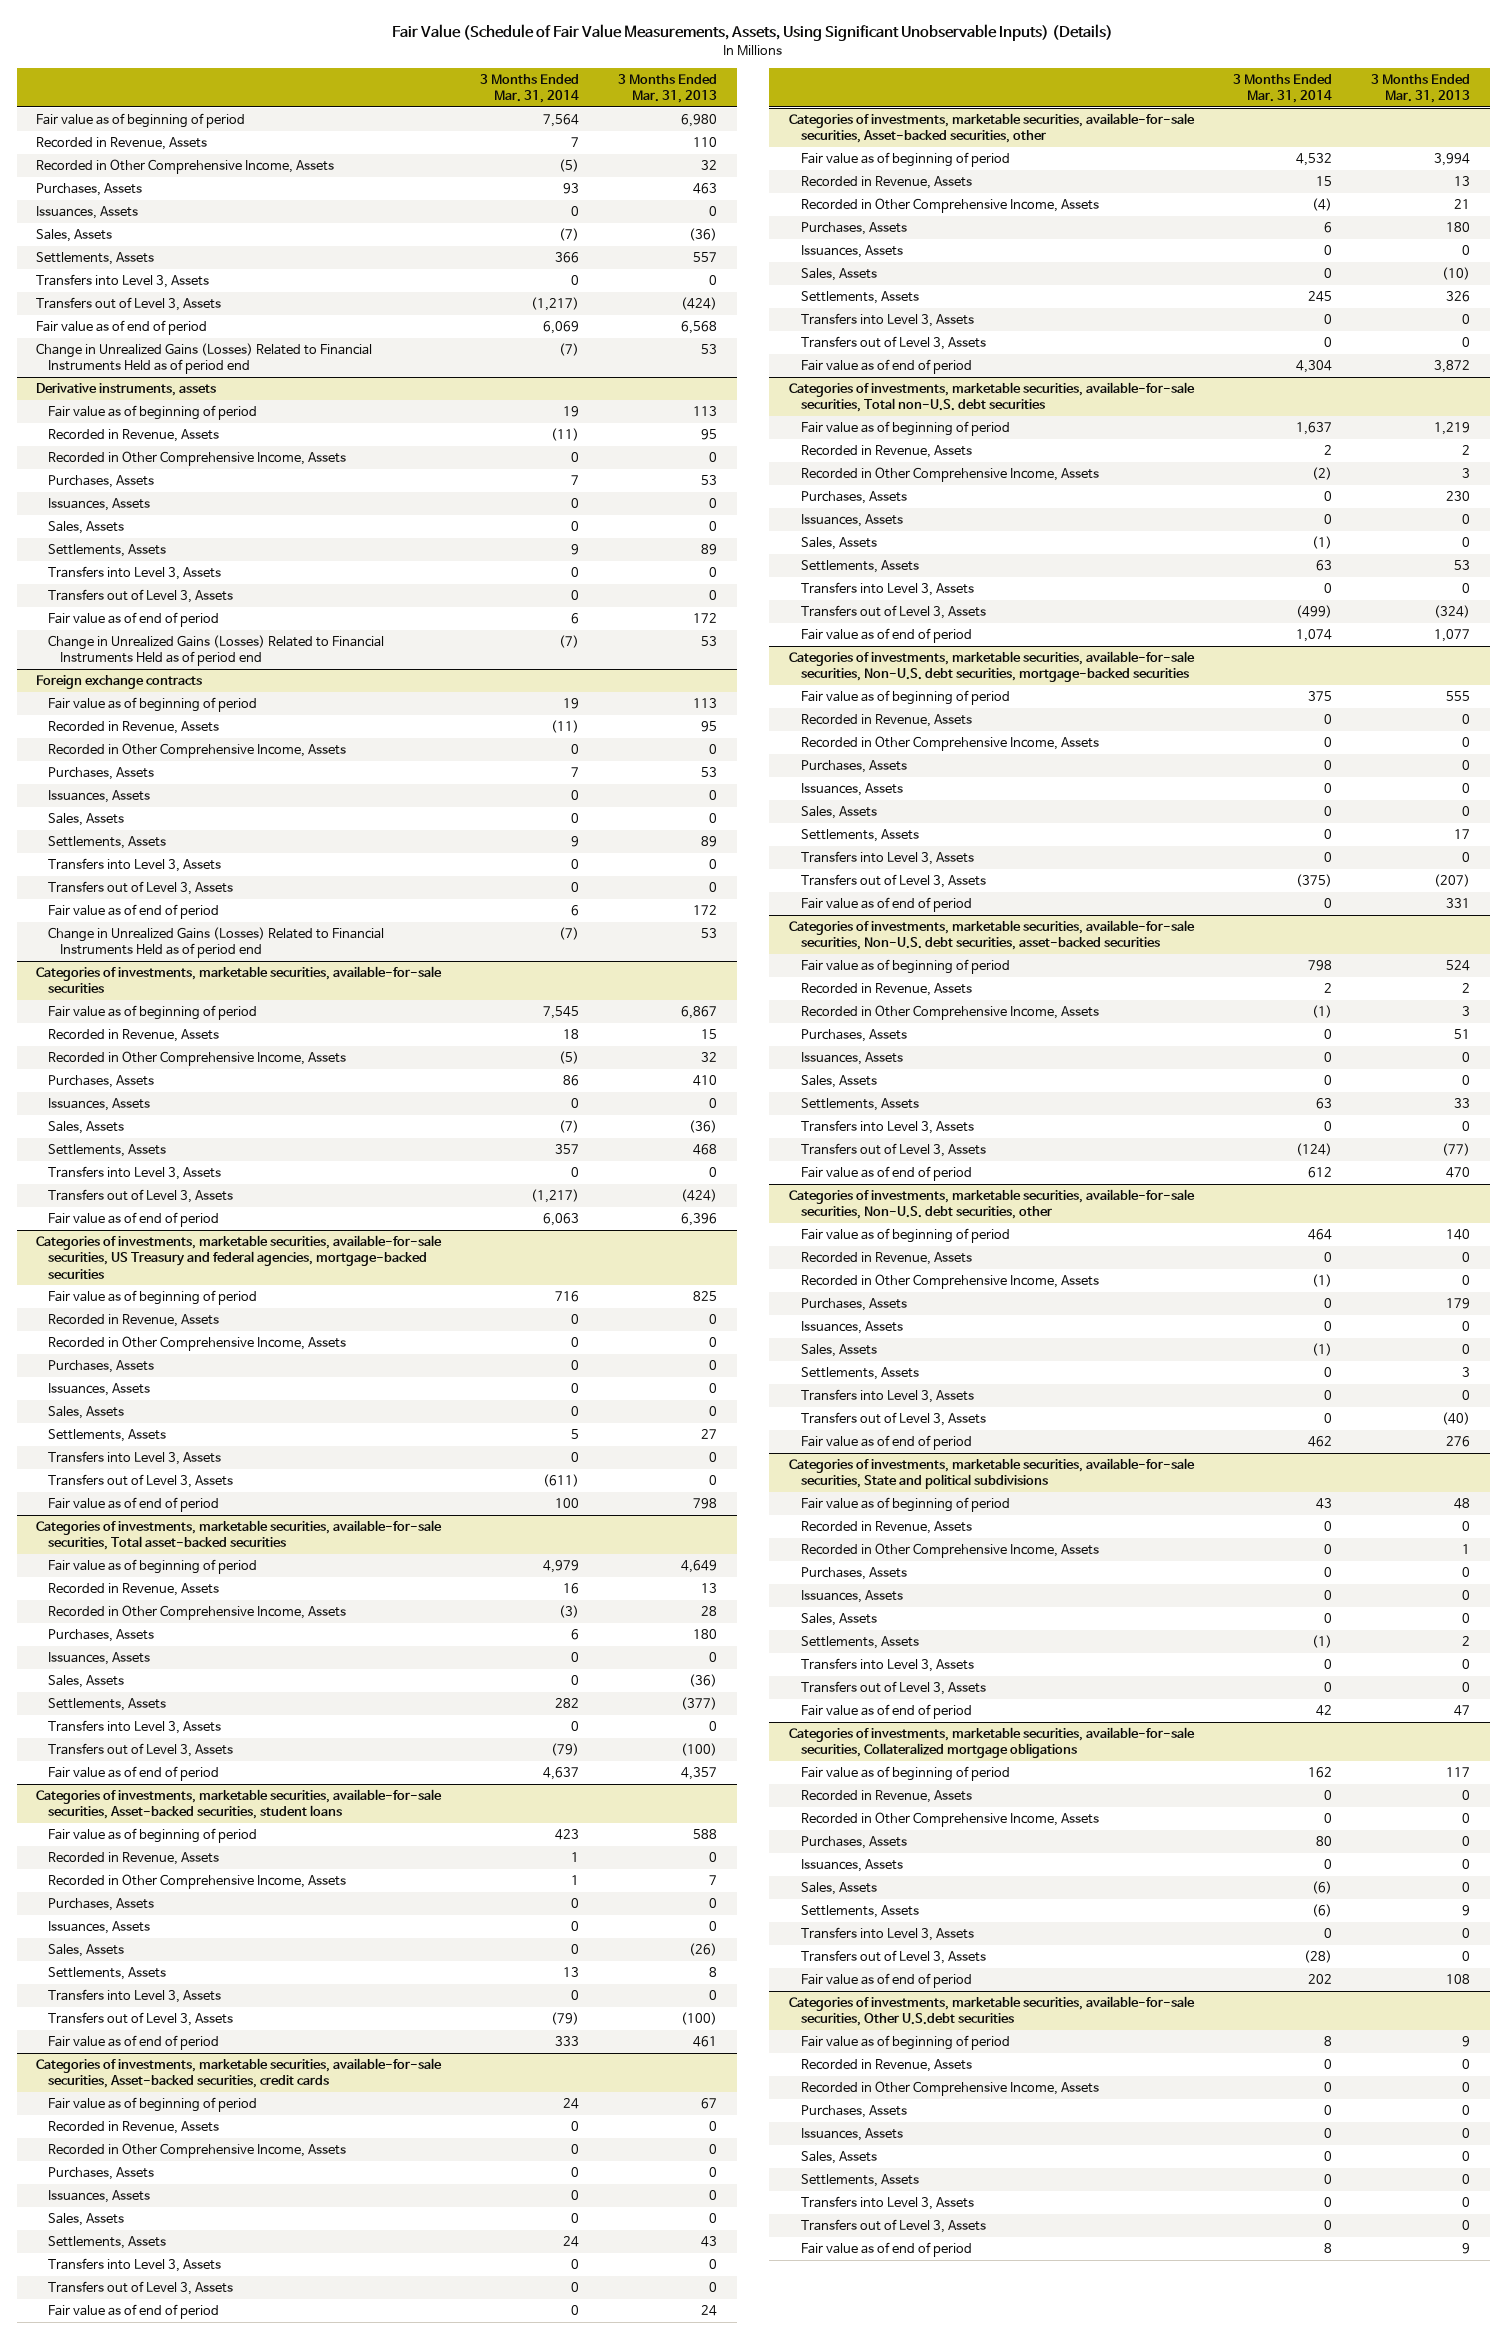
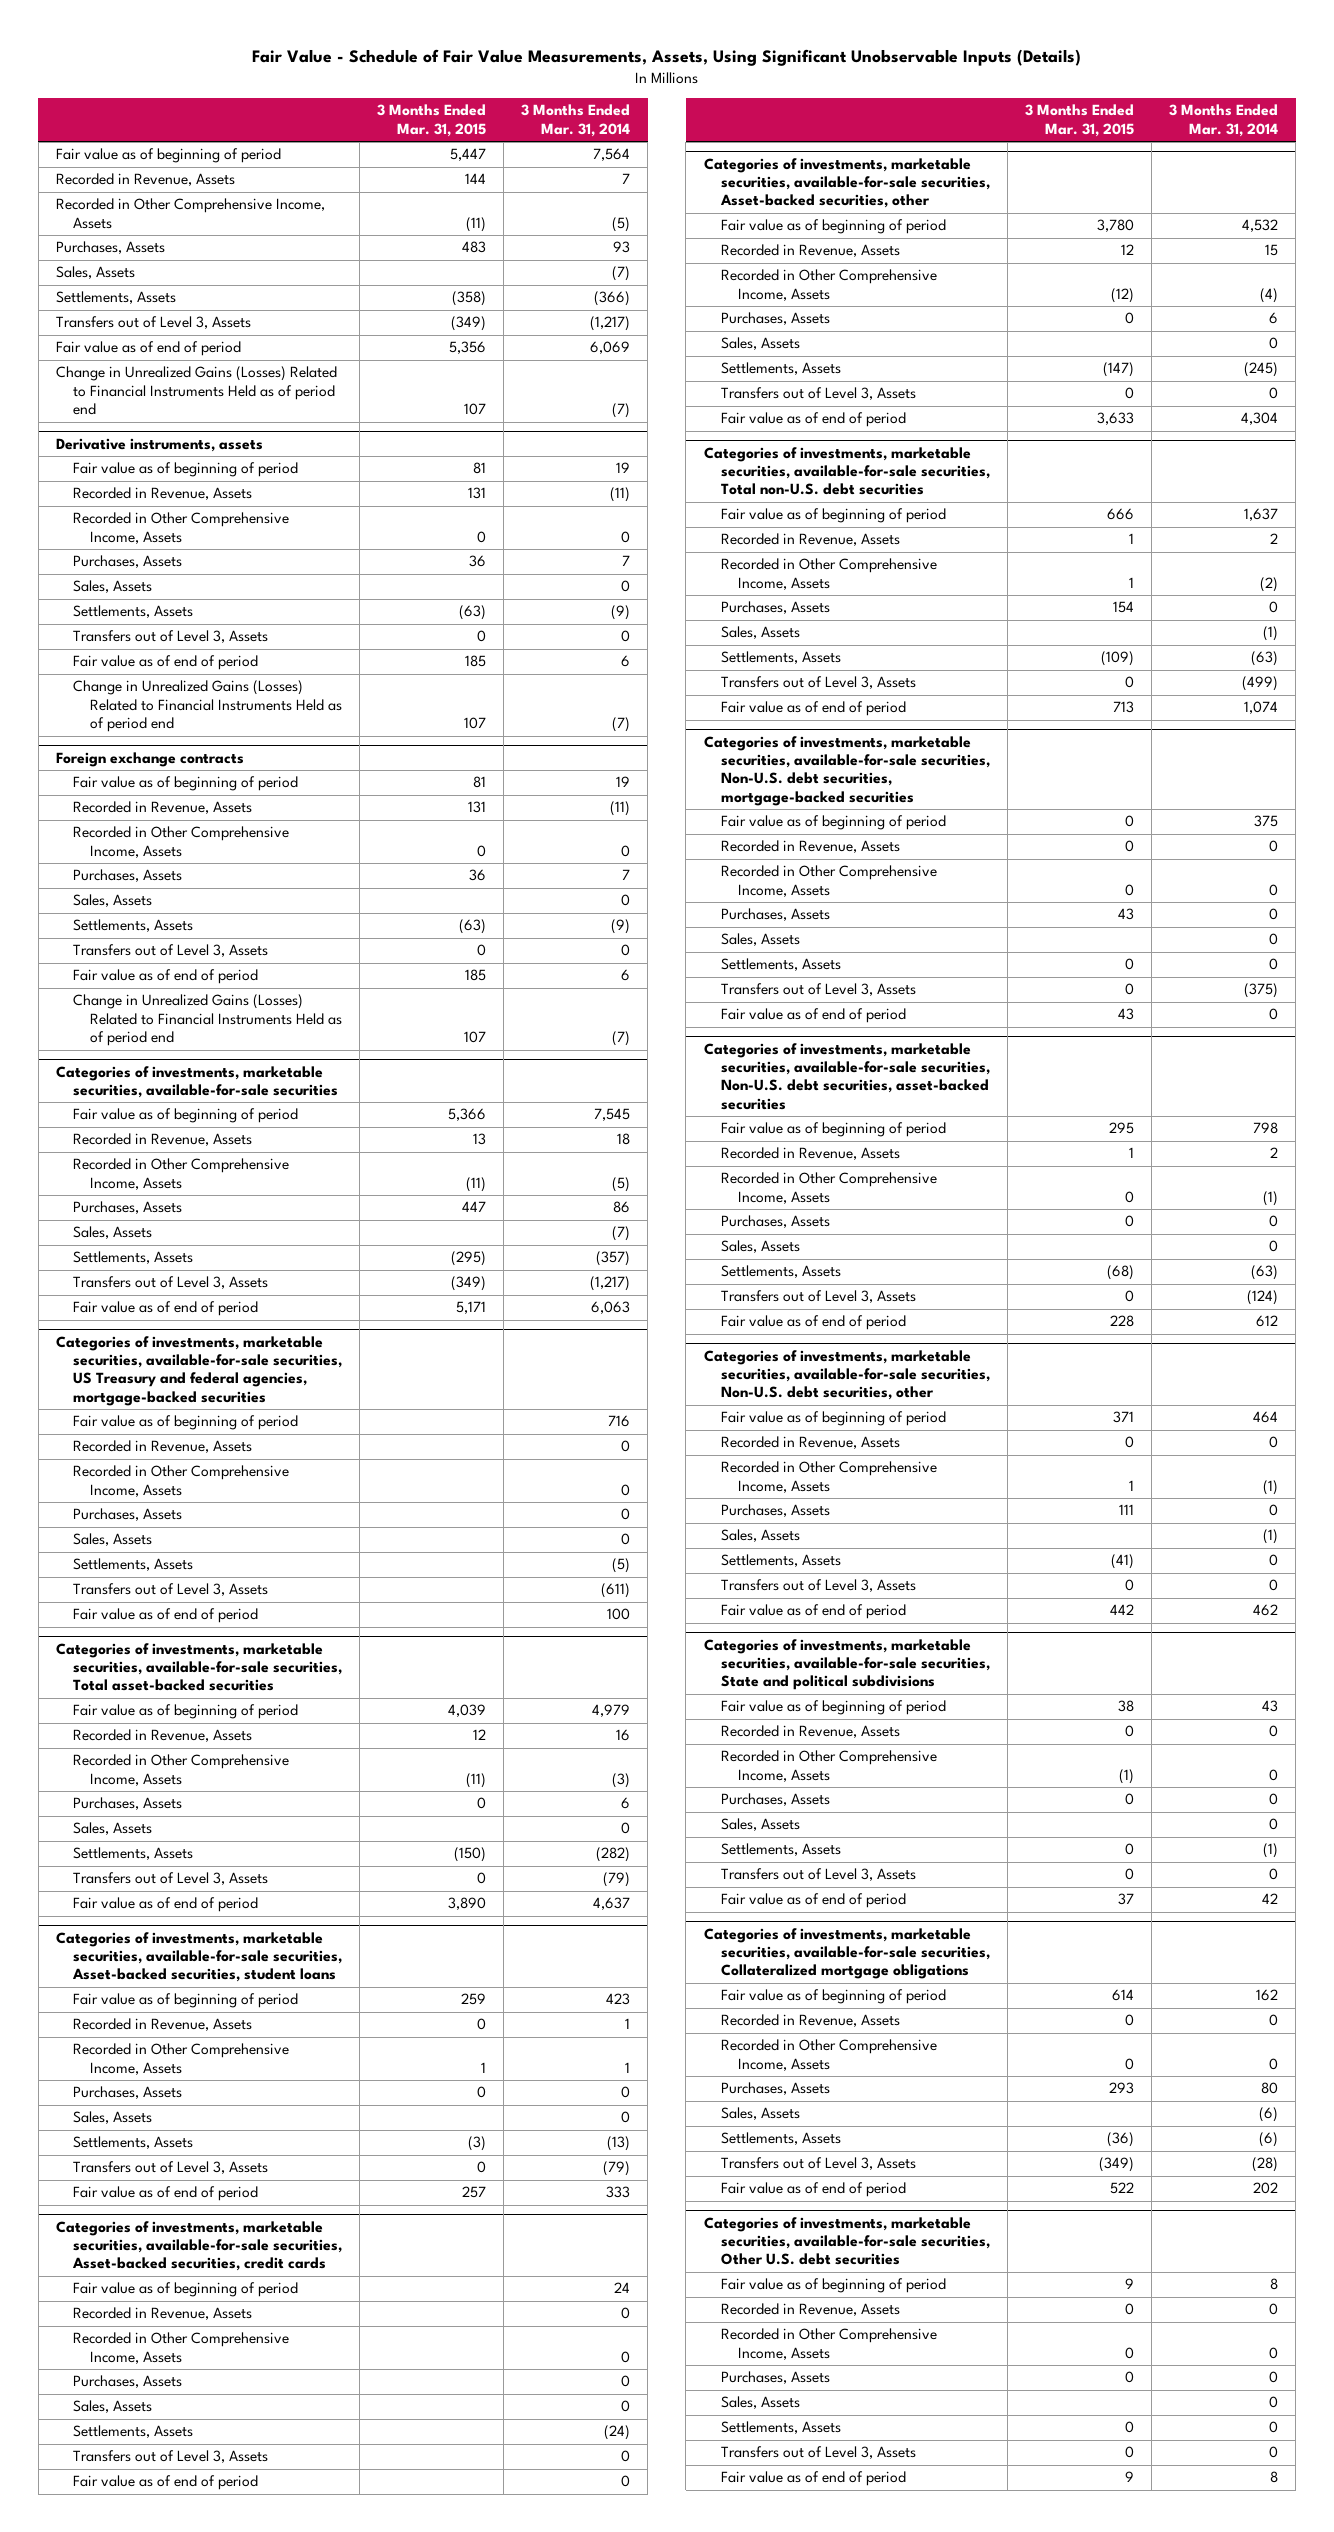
- Fair Value (Schedule of Fair Value Measurements, Assets, Using Significant Unobservable Inputs) (Details)
+ Fair Value - Schedule of Fair Value Measurements, Assets, Using Significant Unobservable Inputs (Details)
- | 3 Months Ended Mar. 31, 2014 | 3 Months Ended Mar. 31, 2013
+ | 3 Months Ended Mar. 31, 2015 | 3 Months Ended Mar. 31, 2014
- Issuances, Assets | 0 | 0
- Settlements, Assets | 366 | 557
- Transfers into Level 3, Assets | 0 | 0
+ Settlements, Assets | (358) | (366)
@ Derivative instruments, assets
- Issuances, Assets | 0 | 0
- Settlements, Assets | 9 | 89
- Transfers into Level 3, Assets | 0 | 0
+ Settlements, Assets | (63) | (9)
@ Foreign exchange contracts
- Issuances, Assets | 0 | 0
- Settlements, Assets | 9 | 89
- Transfers into Level 3, Assets | 0 | 0
+ Settlements, Assets | (63) | (9)
@ Categories of investments, marketable securities, available-for-sale securities
- Issuances, Assets | 0 | 0
- Settlements, Assets | 357 | 468
- Transfers into Level 3, Assets | 0 | 0
+ Settlements, Assets | (295) | (357)
@ Categories of investments, marketable securities, available-for-sale securities, US Treasury and federal agencies, mortgage-backed securities
- Issuances, Assets | 0 | 0
- Settlements, Assets | 5 | 27
- Transfers into Level 3, Assets | 0 | 0
+ Settlements, Assets | | (5)
@ Categories of investments, marketable securities, available-for-sale securities, Total asset-backed securities
- Issuances, Assets | 0 | 0
- Settlements, Assets | 282 | (377)
- Transfers into Level 3, Assets | 0 | 0
+ Settlements, Assets | (150) | (282)
@ Categories of investments, marketable securities, available-for-sale securities, Asset-backed securities, student loans
- Issuances, Assets | 0 | 0
- Settlements, Assets | 13 | 8
- Transfers into Level 3, Assets | 0 | 0
+ Settlements, Assets | (3) | (13)
@ Categories of investments, marketable securities, available-for-sale securities, Asset-backed securities, credit cards
- Issuances, Assets | 0 | 0
- Settlements, Assets | 24 | 43
- Transfers into Level 3, Assets | 0 | 0
+ Settlements, Assets | | (24)
@ Categories of investments, marketable securities, available-for-sale securities, Asset-backed securities, other
- Issuances, Assets | 0 | 0
- Settlements, Assets | 245 | 326
- Transfers into Level 3, Assets | 0 | 0
+ Settlements, Assets | (147) | (245)
@ Categories of investments, marketable securities, available-for-sale securities, Total non-U.S. debt securities
- Issuances, Assets | 0 | 0
- Settlements, Assets | 63 | 53
- Transfers into Level 3, Assets | 0 | 0
+ Settlements, Assets | (109) | (63)
@ Categories of investments, marketable securities, available-for-sale securities, Non-U.S. debt securities, mortgage-backed securities
- Issuances, Assets | 0 | 0
- Transfers into Level 3, Assets | 0 | 0
@ Categories of investments, marketable securities, available-for-sale securities, Non-U.S. debt securities, asset-backed securities
- Issuances, Assets | 0 | 0
- Settlements, Assets | 63 | 33
- Transfers into Level 3, Assets | 0 | 0
+ Settlements, Assets | (68) | (63)
@ Categories of investments, marketable securities, available-for-sale securities, Non-U.S. debt securities, other
- Issuances, Assets | 0 | 0
- Transfers into Level 3, Assets | 0 | 0
@ Categories of investments, marketable securities, available-for-sale securities, State and political subdivisions
- Issuances, Assets | 0 | 0
- Transfers into Level 3, Assets | 0 | 0
@ Categories of investments, marketable securities, available-for-sale securities, Collateralized mortgage obligations
- Issuances, Assets | 0 | 0
- Transfers into Level 3, Assets | 0 | 0
- Categories of investments, marketable securities, available-for-sale securities, Other U.S.debt securities
+ Categories of investments, marketable securities, available-for-sale securities, Other U.S. debt securities
- Issuances, Assets | 0 | 0
- Transfers into Level 3, Assets | 0 | 0

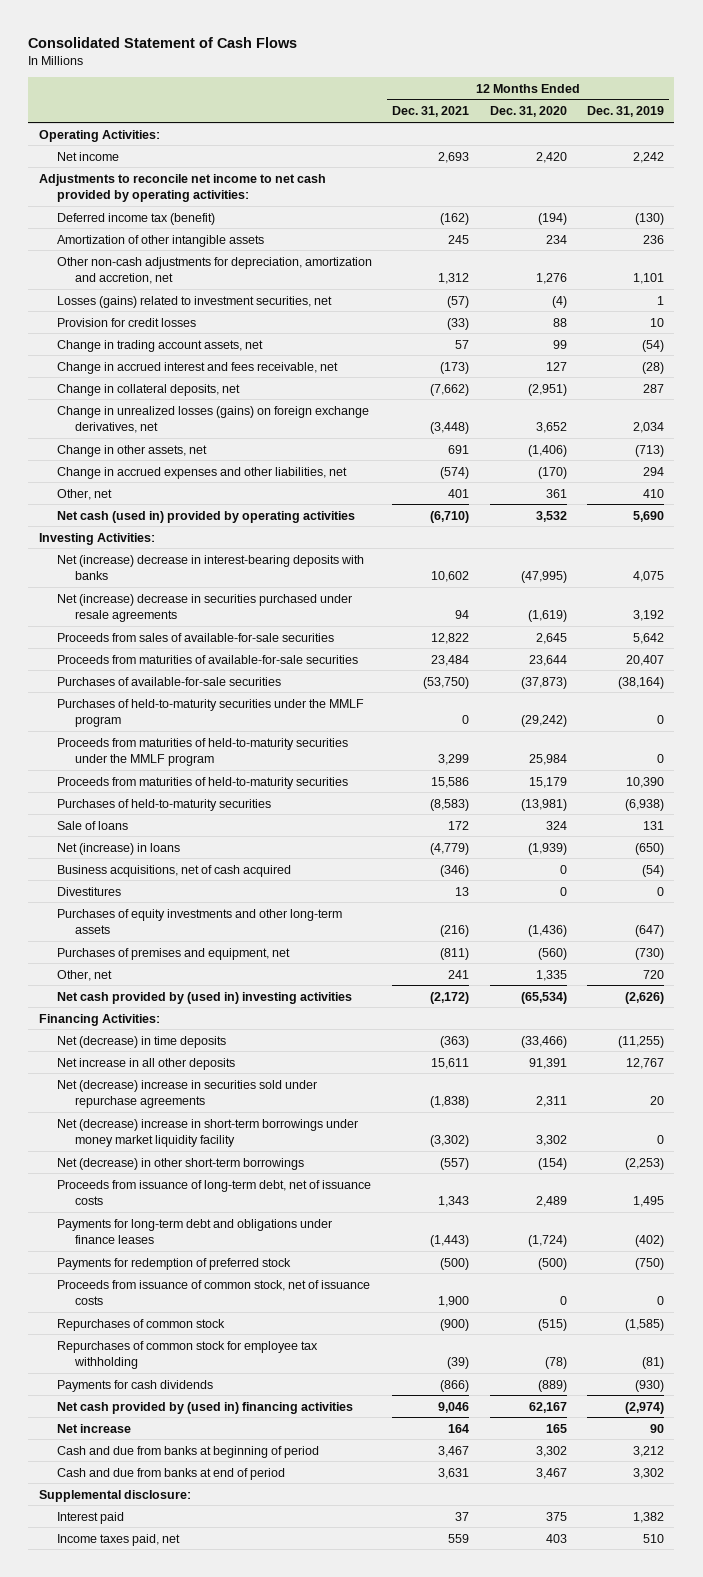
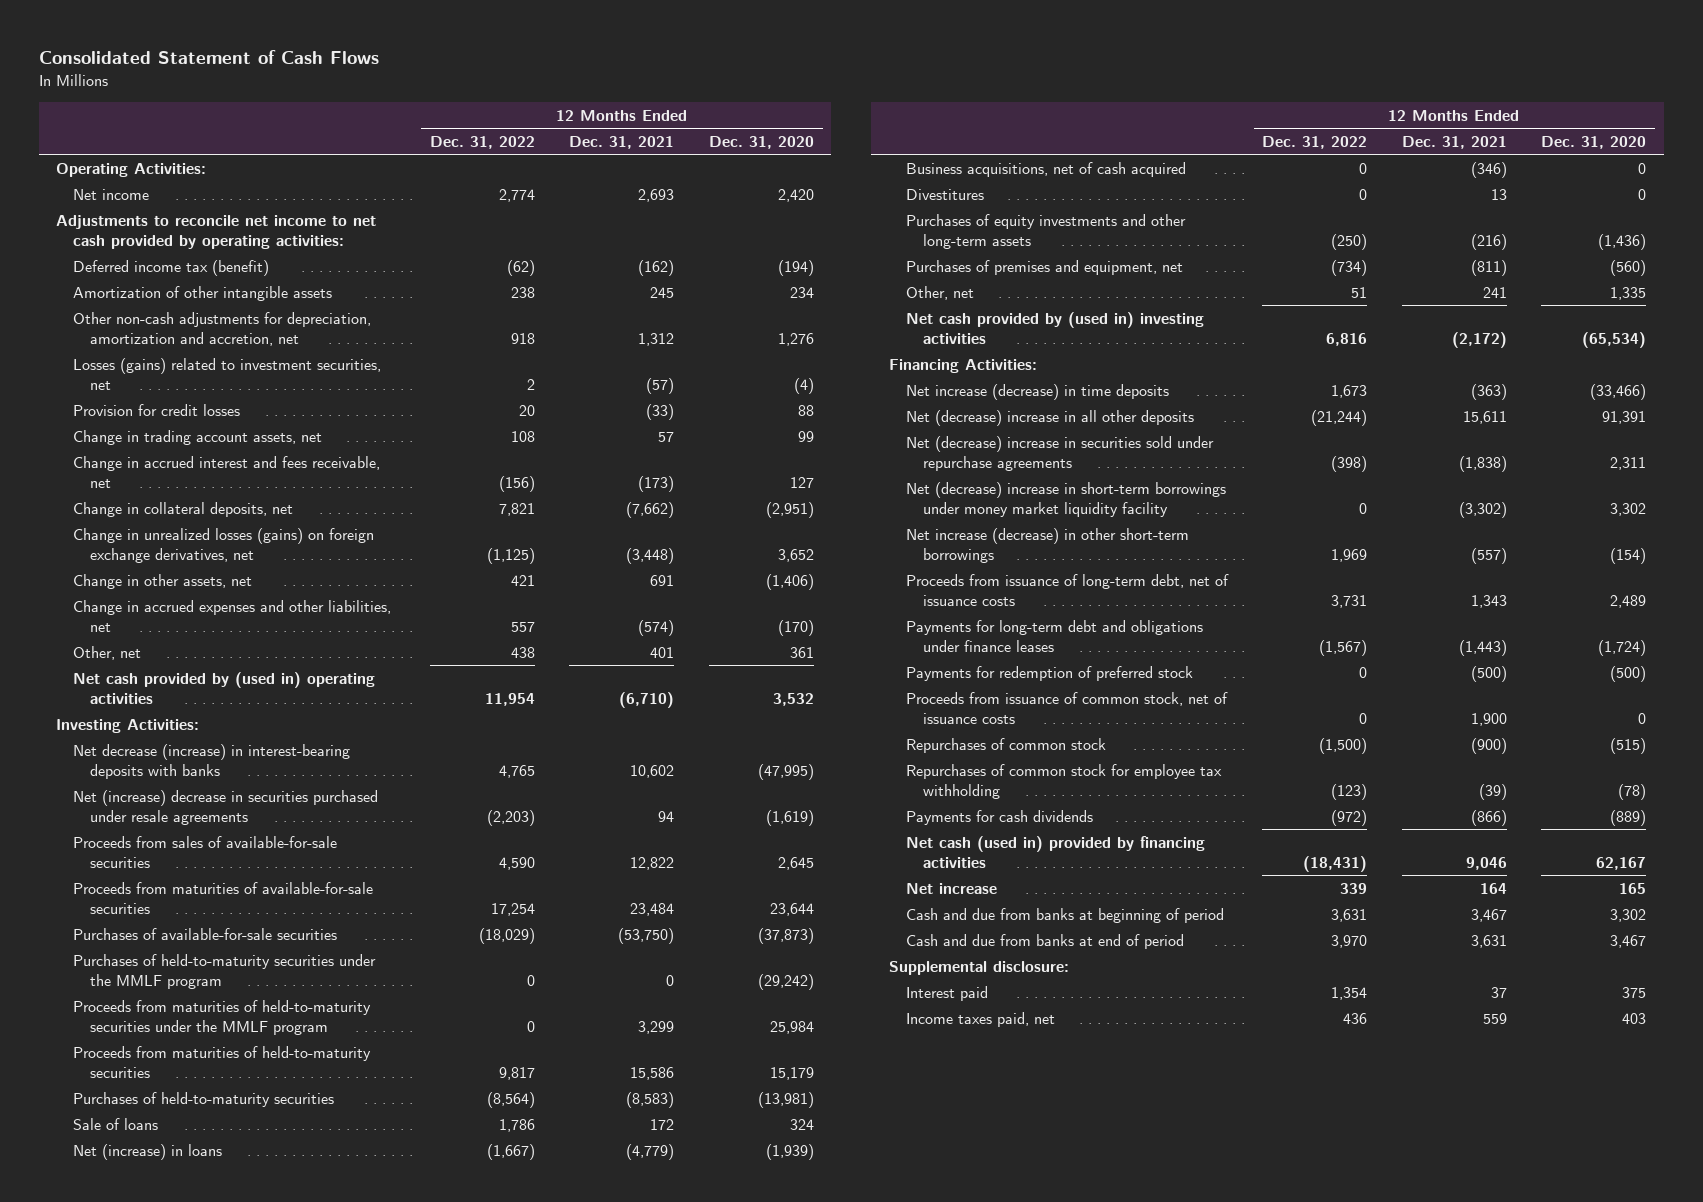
- | 12 Months Ended Dec. 31, 2021 | 12 Months Ended Dec. 31, 2020 | 12 Months Ended Dec. 31, 2019
+ | 12 Months Ended Dec. 31, 2022 | 12 Months Ended Dec. 31, 2021 | 12 Months Ended Dec. 31, 2020
- Net cash (used in) provided by operating activities | (6,710) | 3,532 | 5,690
+ Net cash provided by (used in) operating activities | 11,954 | (6,710) | 3,532
- Net (increase) decrease in interest-bearing deposits with banks | 10,602 | (47,995) | 4,075
+ Net decrease (increase) in interest-bearing deposits with banks | 4,765 | 10,602 | (47,995)
- Net (decrease) in time deposits | (363) | (33,466) | (11,255)
- Net increase in all other deposits | 15,611 | 91,391 | 12,767
+ Net increase (decrease) in time deposits | 1,673 | (363) | (33,466)
+ Net (decrease) increase in all other deposits | (21,244) | 15,611 | 91,391
- Net (decrease) in other short-term borrowings | (557) | (154) | (2,253)
+ Net increase (decrease) in other short-term borrowings | 1,969 | (557) | (154)
- Net cash provided by (used in) financing activities | 9,046 | 62,167 | (2,974)
+ Net cash (used in) provided by financing activities | (18,431) | 9,046 | 62,167

